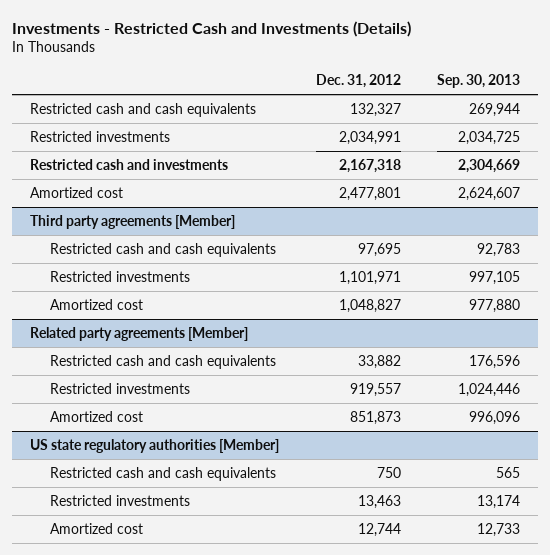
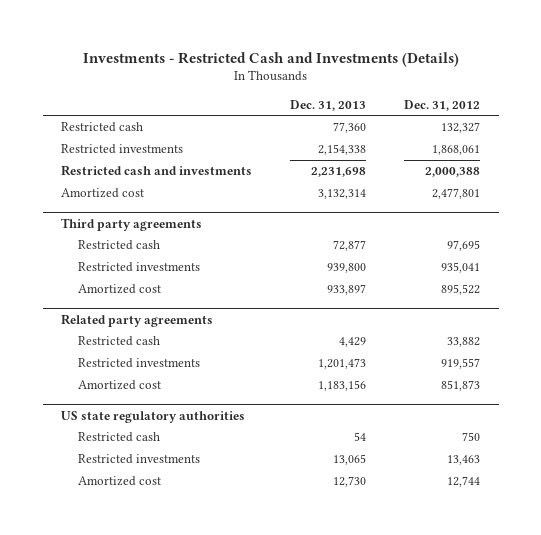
- | Dec. 31, 2012 | Sep. 30, 2013
+ | Dec. 31, 2013 | Dec. 31, 2012
- Restricted cash and cash equivalents | 132,327 | 269,944
- Restricted investments | 2,034,991 | 2,034,725
- Restricted cash and investments | 2,167,318 | 2,304,669
+ Restricted cash | 77,360 | 132,327
+ Restricted investments | 2,154,338 | 1,868,061
+ Restricted cash and investments | 2,231,698 | 2,000,388
- Third party agreements [Member]
- Restricted cash and cash equivalents | 97,695 | 92,783
- Restricted investments | 1,101,971 | 997,105
- Amortized cost | 1,048,827 | 977,880
- Related party agreements [Member]
- Restricted cash and cash equivalents | 33,882 | 176,596
+ Third party agreements
+ Restricted cash | 72,877 | 97,695
+ Restricted investments | 939,800 | 935,041
+ Amortized cost | 933,897 | 895,522
+ Related party agreements
+ Restricted cash | 4,429 | 33,882
- US state regulatory authorities [Member]
- Restricted cash and cash equivalents | 750 | 565
+ US state regulatory authorities
+ Restricted cash | 54 | 750

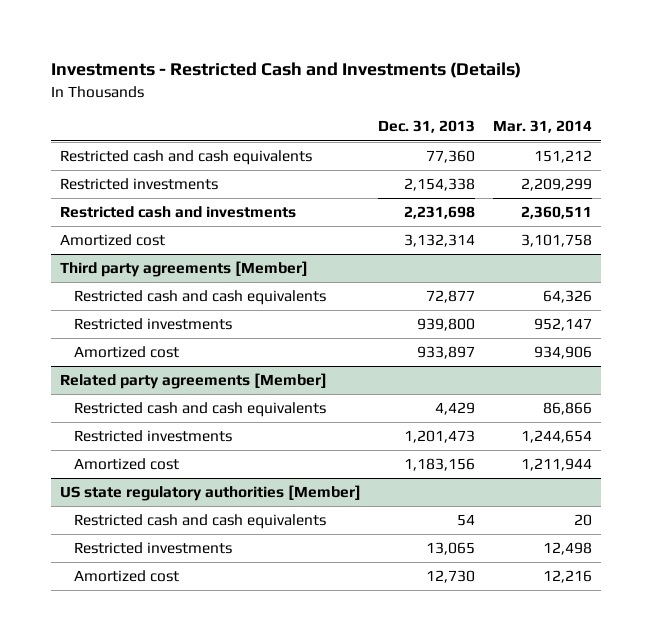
- | Dec. 31, 2013 | Dec. 31, 2012
+ | Dec. 31, 2013 | Mar. 31, 2014
- Restricted cash | 77,360 | 132,327
+ Restricted cash and cash equivalents | 77,360 | 151,212
- Third party agreements
- Restricted cash | 72,877 | 97,695
+ Third party agreements [Member]
+ Restricted cash and cash equivalents | 72,877 | 64,326
- Related party agreements
- Restricted cash | 4,429 | 33,882
+ Related party agreements [Member]
+ Restricted cash and cash equivalents | 4,429 | 86,866
- US state regulatory authorities
- Restricted cash | 54 | 750
+ US state regulatory authorities [Member]
+ Restricted cash and cash equivalents | 54 | 20

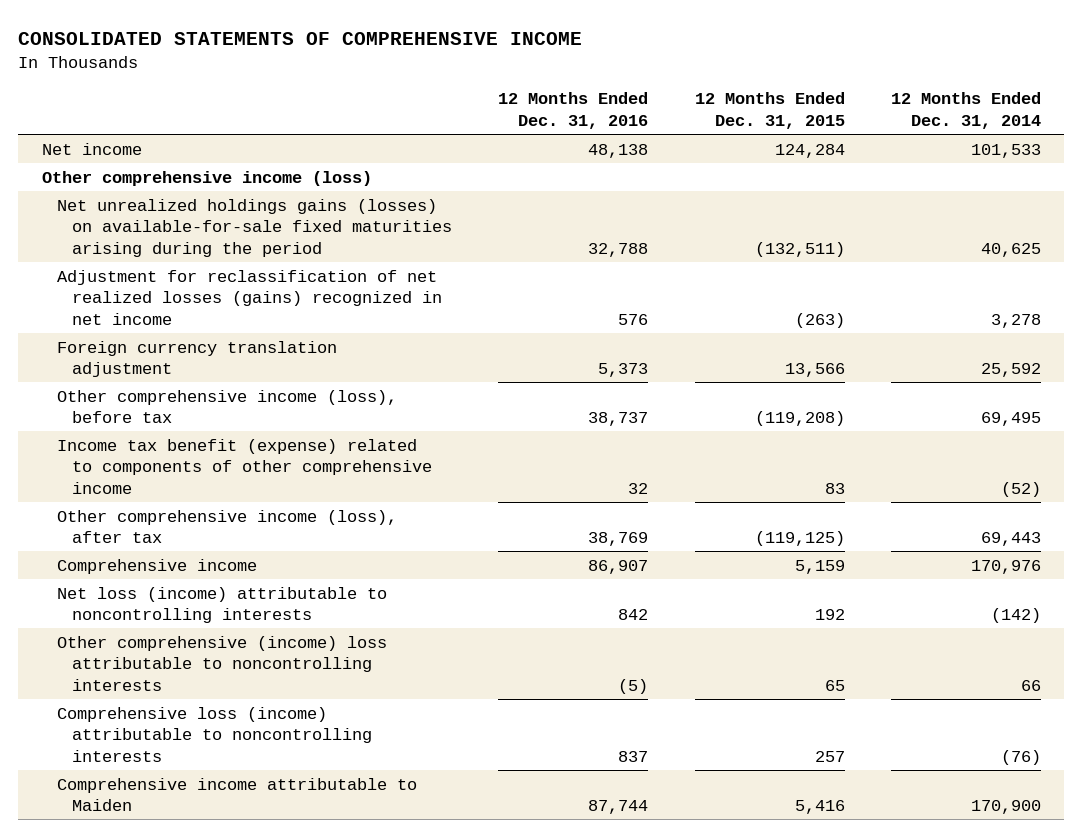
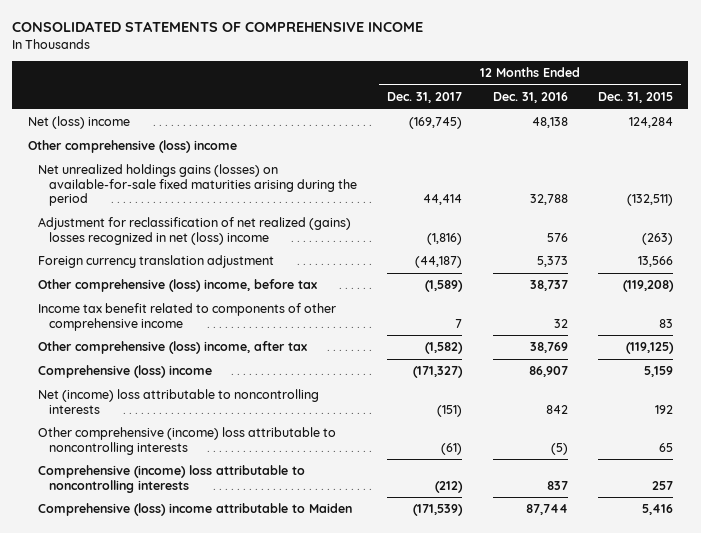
- | 12 Months Ended Dec. 31, 2016 | 12 Months Ended Dec. 31, 2015 | 12 Months Ended Dec. 31, 2014
+ | 12 Months Ended Dec. 31, 2017 | 12 Months Ended Dec. 31, 2016 | 12 Months Ended Dec. 31, 2015
- Net income | 48,138 | 124,284 | 101,533
- Other comprehensive income (loss)
+ Net (loss) income | (169,745) | 48,138 | 124,284
+ Other comprehensive (loss) income
- Adjustment for reclassification of net realized losses (gains) recognized in net income | 576 | (263) | 3,278
+ Adjustment for reclassification of net realized (gains) losses recognized in net (loss) income | (1,816) | 576 | (263)
- Other comprehensive income (loss), before tax | 38,737 | (119,208) | 69,495
- Income tax benefit (expense) related to components of other comprehensive income | 32 | 83 | (52)
- Other comprehensive income (loss), after tax | 38,769 | (119,125) | 69,443
- Comprehensive income | 86,907 | 5,159 | 170,976
- Net loss (income) attributable to noncontrolling interests | 842 | 192 | (142)
+ Other comprehensive (loss) income, before tax | (1,589) | 38,737 | (119,208)
+ Income tax benefit related to components of other comprehensive income | 7 | 32 | 83
+ Other comprehensive (loss) income, after tax | (1,582) | 38,769 | (119,125)
+ Comprehensive (loss) income | (171,327) | 86,907 | 5,159
+ Net (income) loss attributable to noncontrolling interests | (151) | 842 | 192
- Comprehensive loss (income) attributable to noncontrolling interests | 837 | 257 | (76)
- Comprehensive income attributable to Maiden | 87,744 | 5,416 | 170,900
+ Comprehensive (income) loss attributable to noncontrolling interests | (212) | 837 | 257
+ Comprehensive (loss) income attributable to Maiden | (171,539) | 87,744 | 5,416

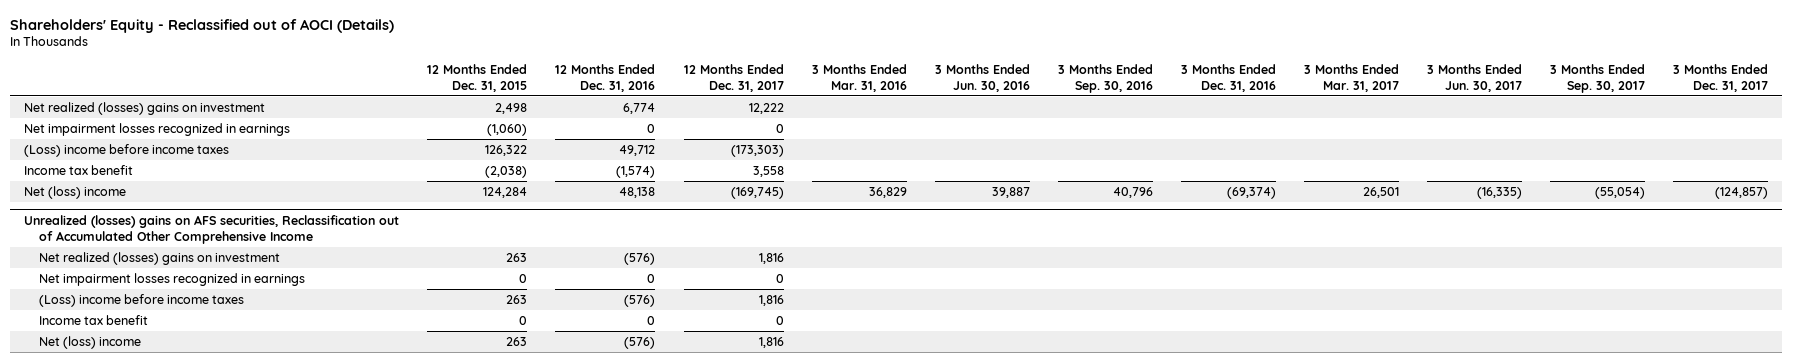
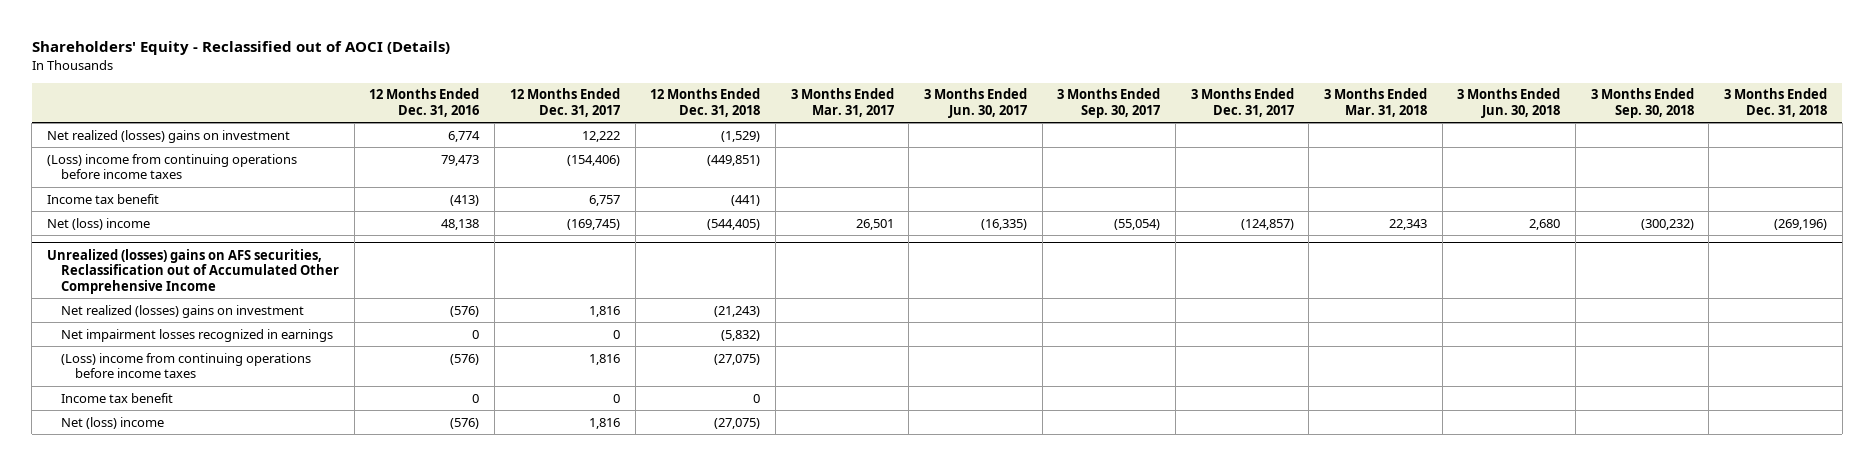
- | 12 Months Ended Dec. 31, 2015 | 12 Months Ended Dec. 31, 2016 | 12 Months Ended Dec. 31, 2017 | 3 Months Ended Mar. 31, 2016 | 3 Months Ended Jun. 30, 2016 | 3 Months Ended Sep. 30, 2016 | 3 Months Ended Dec. 31, 2016 | 3 Months Ended Mar. 31, 2017 | 3 Months Ended Jun. 30, 2017 | 3 Months Ended Sep. 30, 2017 | 3 Months Ended Dec. 31, 2017
+ | 12 Months Ended Dec. 31, 2016 | 12 Months Ended Dec. 31, 2017 | 12 Months Ended Dec. 31, 2018 | 3 Months Ended Mar. 31, 2017 | 3 Months Ended Jun. 30, 2017 | 3 Months Ended Sep. 30, 2017 | 3 Months Ended Dec. 31, 2017 | 3 Months Ended Mar. 31, 2018 | 3 Months Ended Jun. 30, 2018 | 3 Months Ended Sep. 30, 2018 | 3 Months Ended Dec. 31, 2018
- Net impairment losses recognized in earnings | (1,060) | 0 | 0 | | | | | | | |
- (Loss) income before income taxes | 126,322 | 49,712 | (173,303) | | | | | | | |
- Income tax benefit | (2,038) | (1,574) | 3,558 | | | | | | | |
+ (Loss) income from continuing operations before income taxes | 79,473 | (154,406) | (449,851) | | | | | | | |
+ Income tax benefit | (413) | 6,757 | (441) | | | | | | | |
@ Unrealized (losses) gains on AFS securities, Reclassification out of Accumulated Other Comprehensive Income
- (Loss) income before income taxes | 263 | (576) | 1,816 | | | | | | | |
+ (Loss) income from continuing operations before income taxes | (576) | 1,816 | (27,075) | | | | | | | |

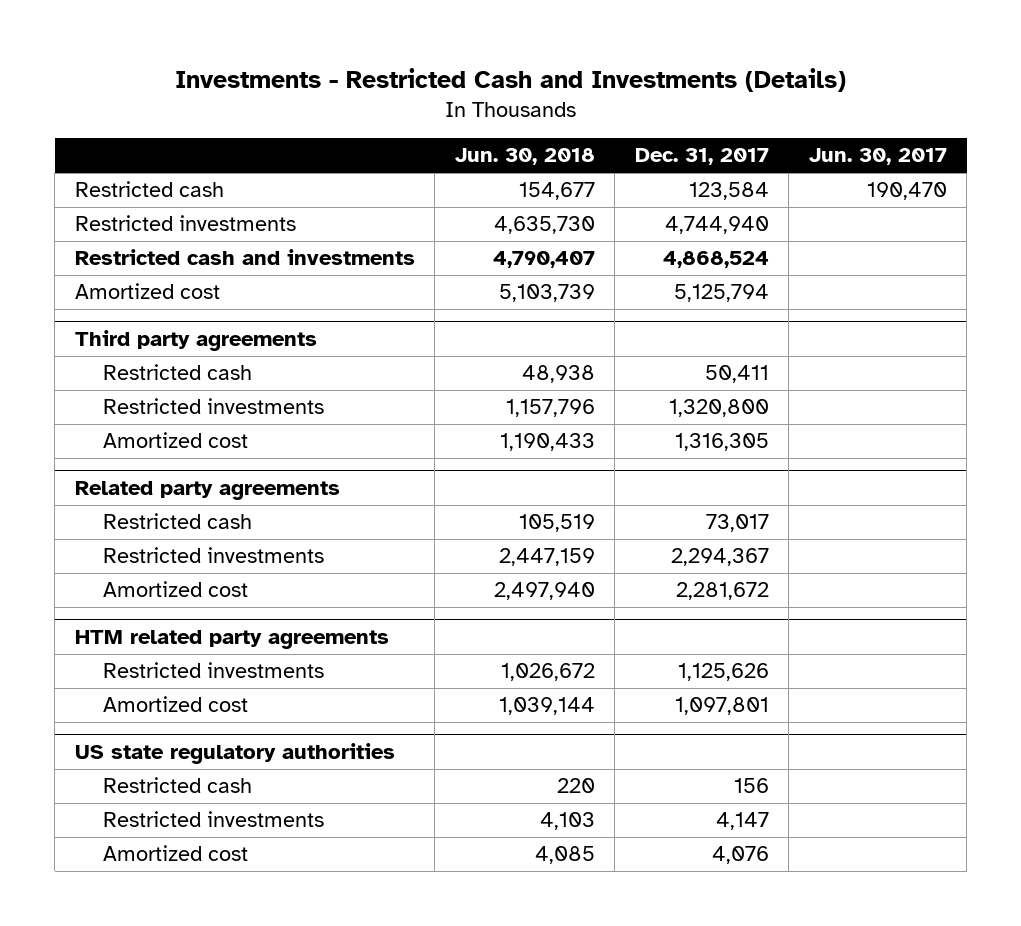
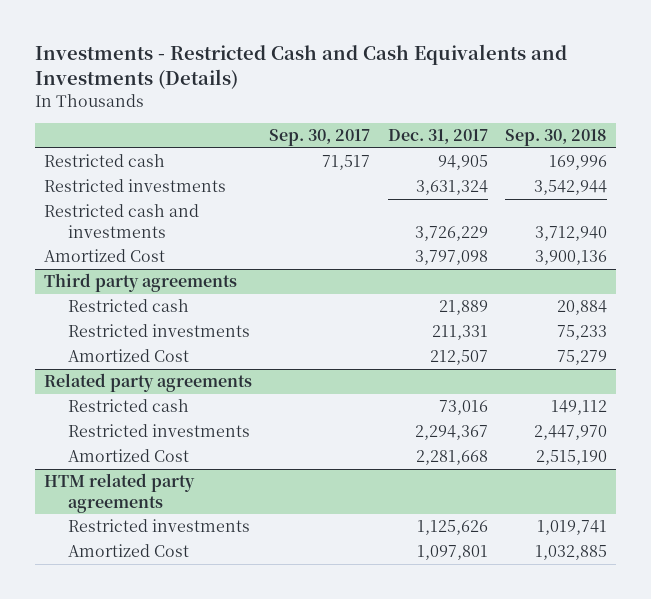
- Investments - Restricted Cash and Investments (Details)
+ Investments - Restricted Cash and Cash Equivalents and Investments (Details)
- | Jun. 30, 2018 | Dec. 31, 2017 | Jun. 30, 2017
+ | Sep. 30, 2017 | Dec. 31, 2017 | Sep. 30, 2018
- Restricted cash | 154,677 | 123,584 | 190,470
- Restricted investments | 4,635,730 | 4,744,940 |
- Restricted cash and investments | 4,790,407 | 4,868,524 |
- Amortized cost | 5,103,739 | 5,125,794 |
+ Restricted cash | 71,517 | 94,905 | 169,996
+ Restricted investments | | 3,631,324 | 3,542,944
+ Restricted cash and investments | | 3,726,229 | 3,712,940
+ Amortized Cost | | 3,797,098 | 3,900,136
@ Third party agreements
- Restricted cash | 48,938 | 50,411 |
- Restricted investments | 1,157,796 | 1,320,800 |
- Amortized cost | 1,190,433 | 1,316,305 |
+ Restricted cash | | 21,889 | 20,884
+ Restricted investments | | 211,331 | 75,233
+ Amortized Cost | | 212,507 | 75,279
@ Related party agreements
- Restricted cash | 105,519 | 73,017 |
+ Restricted cash | | 73,016 | 149,112
- Amortized cost | 2,497,940 | 2,281,672 |
+ Amortized Cost | | 2,281,668 | 2,515,190
@ HTM related party agreements
- Amortized cost | 1,039,144 | 1,097,801 |
- US state regulatory authorities
- Restricted cash | 220 | 156 |
- Restricted investments | 4,103 | 4,147 |
- Amortized cost | 4,085 | 4,076 |
@ HTM related party agreements
+ Amortized Cost | | 1,097,801 | 1,032,885

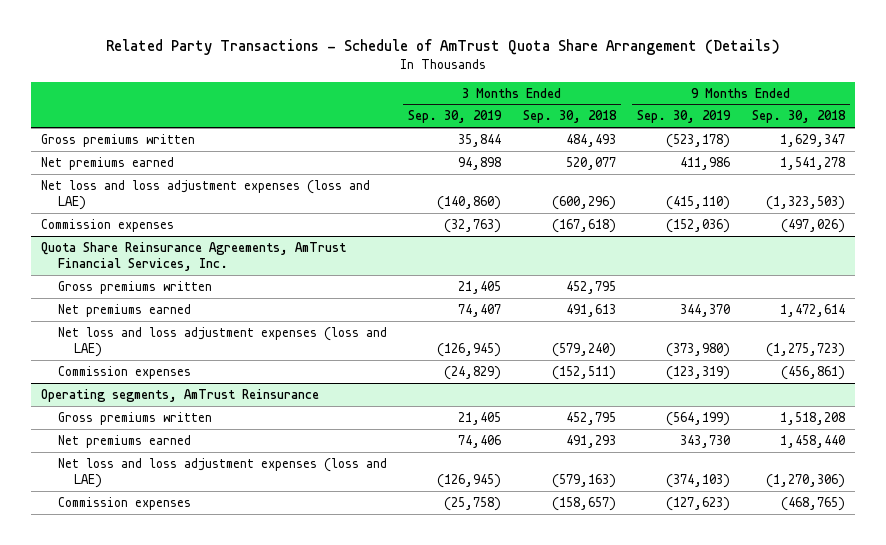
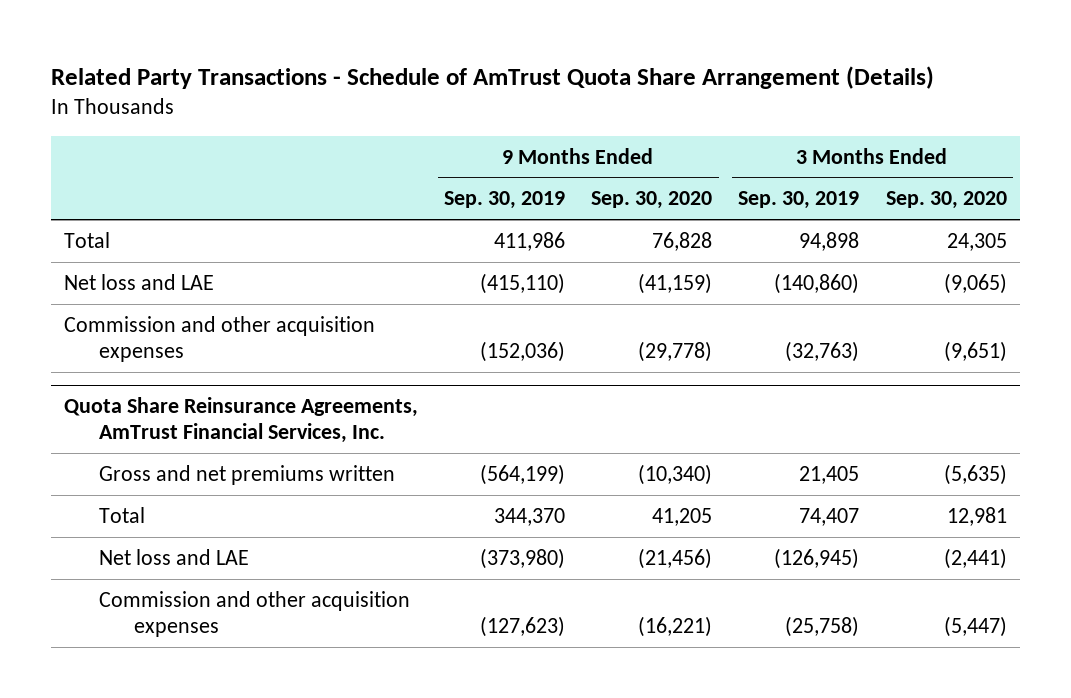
- | 3 Months Ended Sep. 30, 2019 | 3 Months Ended Sep. 30, 2018 | 9 Months Ended Sep. 30, 2019 | 9 Months Ended Sep. 30, 2018
+ | 9 Months Ended Sep. 30, 2019 | 9 Months Ended Sep. 30, 2020 | 3 Months Ended Sep. 30, 2019 | 3 Months Ended Sep. 30, 2020
- Gross premiums written | 35,844 | 484,493 | (523,178) | 1,629,347
- Net premiums earned | 94,898 | 520,077 | 411,986 | 1,541,278
- Net loss and loss adjustment expenses (loss and LAE) | (140,860) | (600,296) | (415,110) | (1,323,503)
- Commission expenses | (32,763) | (167,618) | (152,036) | (497,026)
+ Total | 411,986 | 76,828 | 94,898 | 24,305
+ Net loss and LAE | (415,110) | (41,159) | (140,860) | (9,065)
+ Commission and other acquisition expenses | (152,036) | (29,778) | (32,763) | (9,651)
@ Quota Share Reinsurance Agreements, AmTrust Financial Services, Inc.
- Gross premiums written | 21,405 | 452,795 | |
- Net premiums earned | 74,407 | 491,613 | 344,370 | 1,472,614
- Net loss and loss adjustment expenses (loss and LAE) | (126,945) | (579,240) | (373,980) | (1,275,723)
- Commission expenses | (24,829) | (152,511) | (123,319) | (456,861)
- Operating segments, AmTrust Reinsurance
- Gross premiums written | 21,405 | 452,795 | (564,199) | 1,518,208
- Net premiums earned | 74,406 | 491,293 | 343,730 | 1,458,440
- Net loss and loss adjustment expenses (loss and LAE) | (126,945) | (579,163) | (374,103) | (1,270,306)
- Commission expenses | (25,758) | (158,657) | (127,623) | (468,765)
@ Quota Share Reinsurance Agreements, AmTrust Financial Services, Inc.
+ Gross and net premiums written | (564,199) | (10,340) | 21,405 | (5,635)
+ Total | 344,370 | 41,205 | 74,407 | 12,981
+ Net loss and LAE | (373,980) | (21,456) | (126,945) | (2,441)
+ Commission and other acquisition expenses | (127,623) | (16,221) | (25,758) | (5,447)

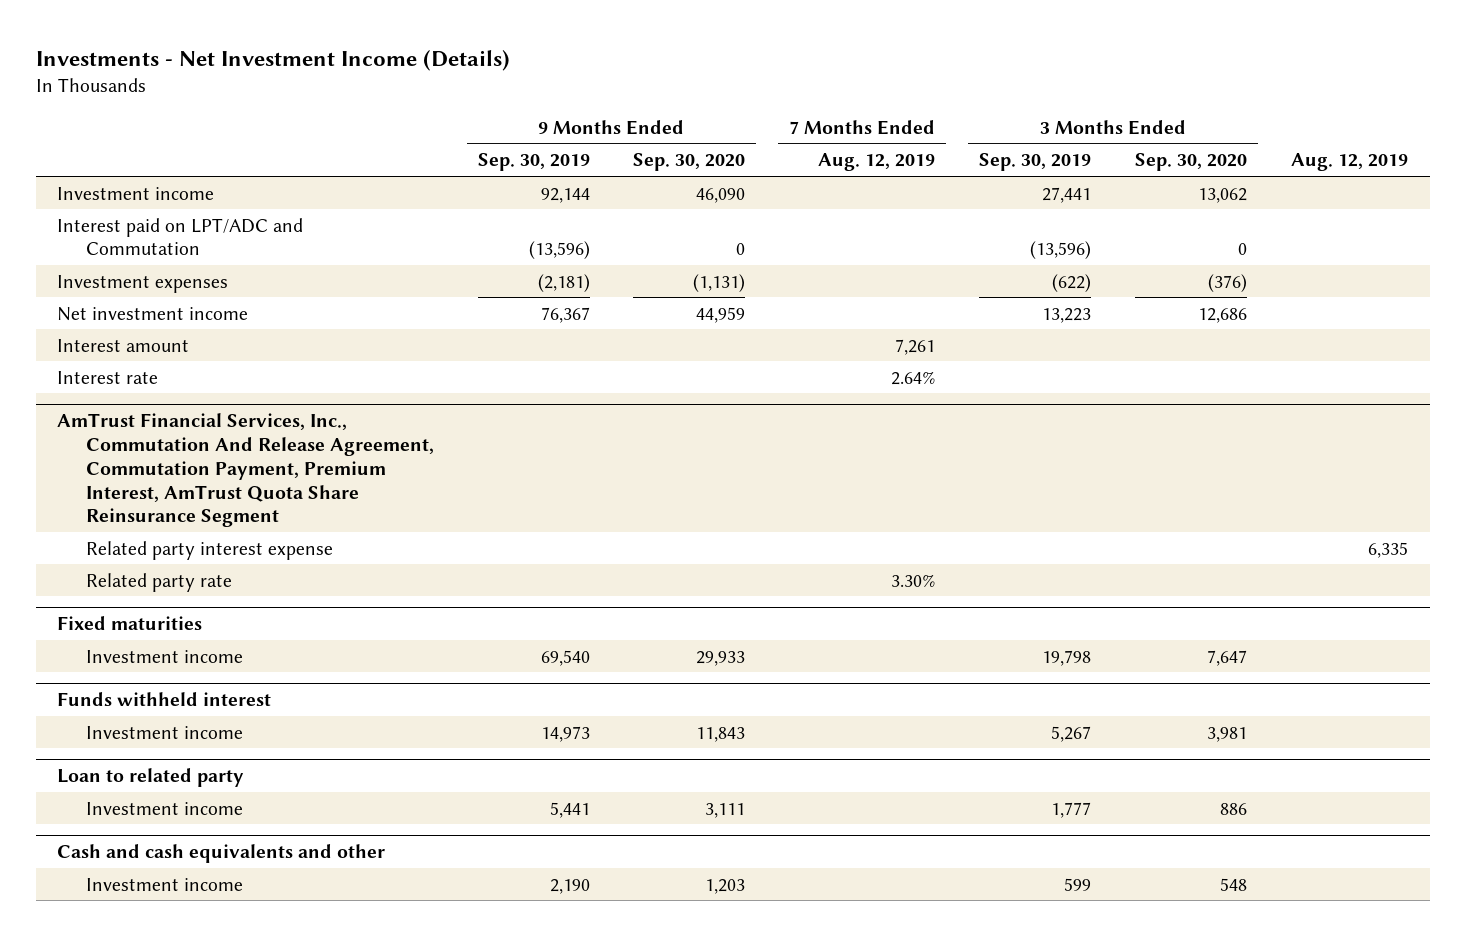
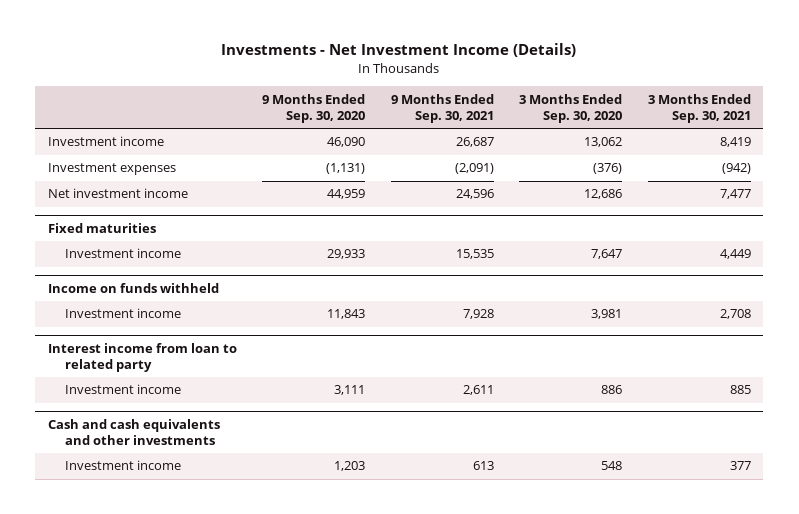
- | 9 Months Ended Sep. 30, 2019 | 9 Months Ended Sep. 30, 2020 | 7 Months Ended Aug. 12, 2019 | 3 Months Ended Sep. 30, 2019 | 3 Months Ended Sep. 30, 2020 | Aug. 12, 2019
+ | 9 Months Ended Sep. 30, 2020 | 9 Months Ended Sep. 30, 2021 | 3 Months Ended Sep. 30, 2020 | 3 Months Ended Sep. 30, 2021
- Interest paid on LPT/ADC and Commutation | (13,596) | 0 | | (13,596) | 0 |
- Interest amount | | | 7,261 | | |
- Interest rate | | | 2.64% | | |
- AmTrust Financial Services, Inc., Commutation And Release Agreement, Commutation Payment, Premium Interest, AmTrust Quota Share Reinsurance Segment
- Related party interest expense | | | | | | 6,335
- Related party rate | | | 3.30% | | |
- Funds withheld interest
+ Income on funds withheld
- Loan to related party
+ Interest income from loan to related party
- Cash and cash equivalents and other
+ Cash and cash equivalents and other investments

